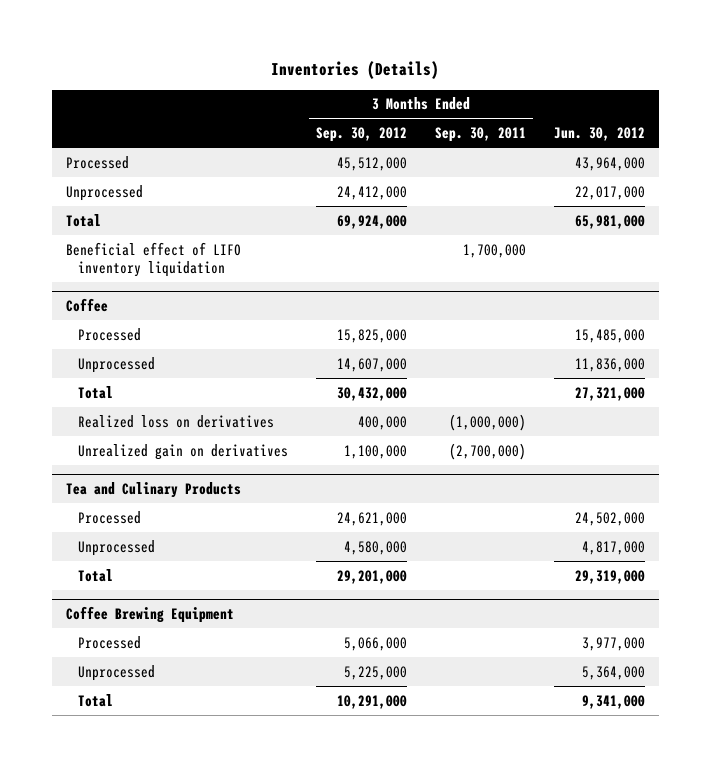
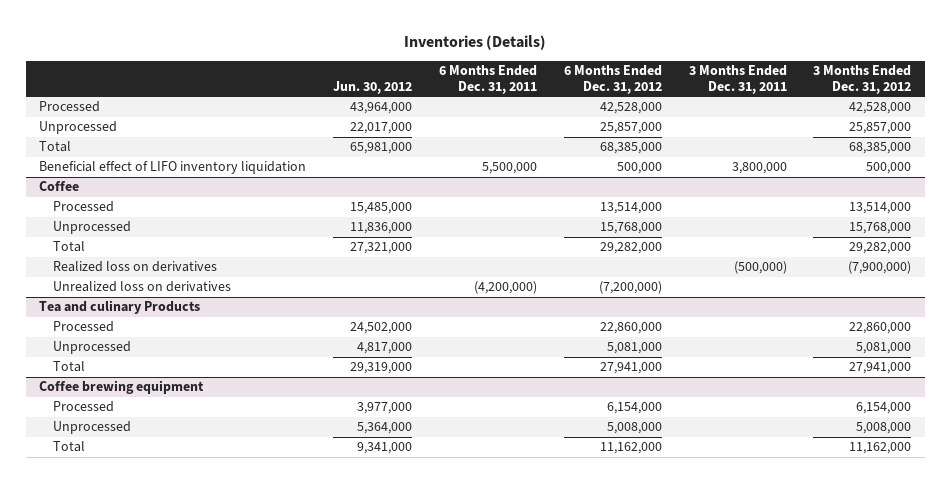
- | 3 Months Ended Sep. 30, 2012 | 3 Months Ended Sep. 30, 2011 | Jun. 30, 2012
+ | Jun. 30, 2012 | 6 Months Ended Dec. 31, 2011 | 6 Months Ended Dec. 31, 2012 | 3 Months Ended Dec. 31, 2011 | 3 Months Ended Dec. 31, 2012
@ Coffee
- Unrealized gain on derivatives | 1,100,000 | (2,700,000) |
- Tea and Culinary Products
@ Coffee
+ Unrealized loss on derivatives | | (4,200,000) | (7,200,000) | |
+ Tea and culinary Products
- Coffee Brewing Equipment
+ Coffee brewing equipment

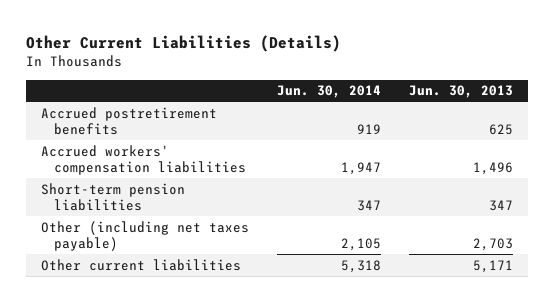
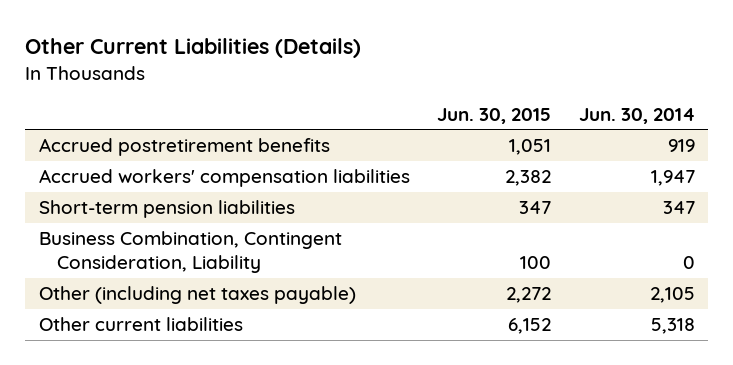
- | Jun. 30, 2014 | Jun. 30, 2013
+ | Jun. 30, 2015 | Jun. 30, 2014
+ Business Combination, Contingent Consideration, Liability | 100 | 0

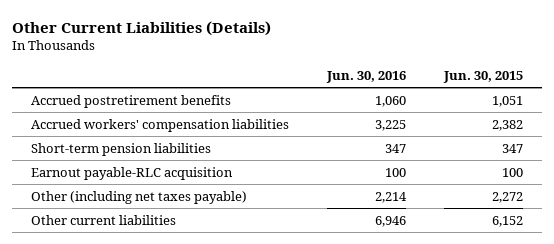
- | Jun. 30, 2015 | Jun. 30, 2014
+ | Jun. 30, 2016 | Jun. 30, 2015
- Business Combination, Contingent Consideration, Liability | 100 | 0
+ Earnout payable-RLC acquisition | 100 | 100

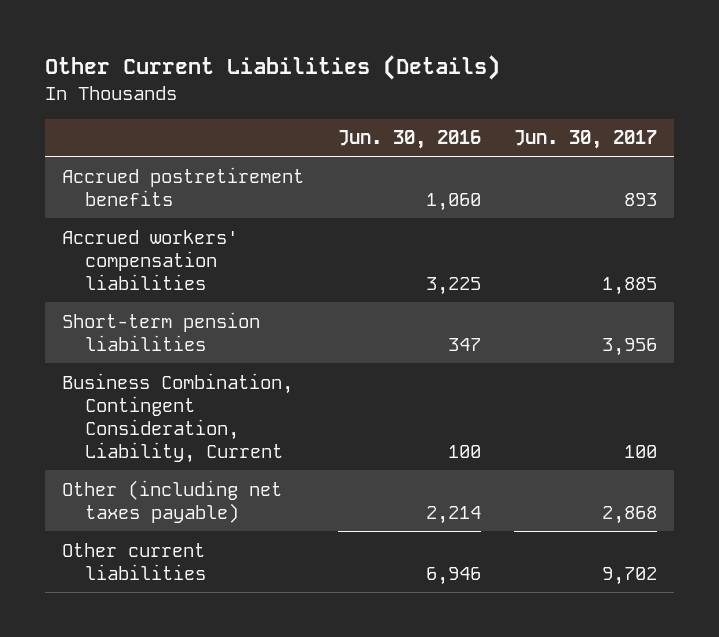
- | Jun. 30, 2016 | Jun. 30, 2015
+ | Jun. 30, 2016 | Jun. 30, 2017
- Earnout payable-RLC acquisition | 100 | 100
+ Business Combination, Contingent Consideration, Liability, Current | 100 | 100

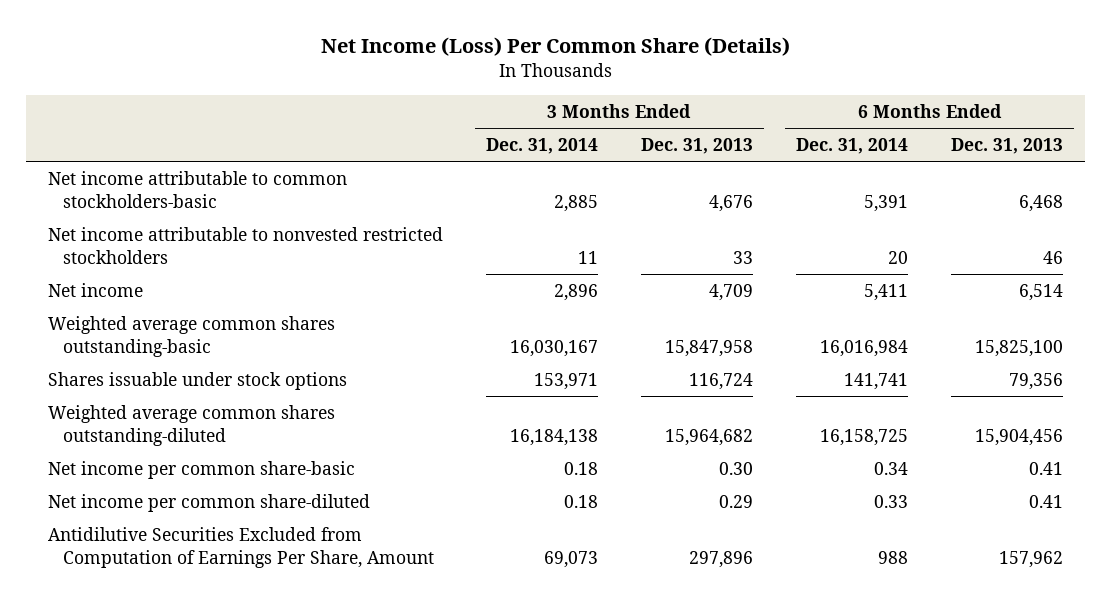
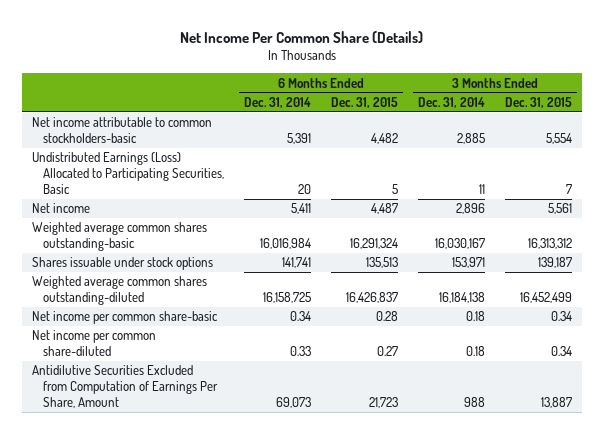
- Net Income (Loss) Per Common Share (Details)
+ Net Income Per Common Share (Details)
- | 3 Months Ended Dec. 31, 2014 | 3 Months Ended Dec. 31, 2013 | 6 Months Ended Dec. 31, 2014 | 6 Months Ended Dec. 31, 2013
+ | 6 Months Ended Dec. 31, 2014 | 6 Months Ended Dec. 31, 2015 | 3 Months Ended Dec. 31, 2014 | 3 Months Ended Dec. 31, 2015
- Net income attributable to nonvested restricted stockholders | 11 | 33 | 20 | 46
+ Undistributed Earnings (Loss) Allocated to Participating Securities, Basic | 20 | 5 | 11 | 7
- Antidilutive Securities Excluded from Computation of Earnings Per Share, Amount | 69,073 | 297,896 | 988 | 157,962
+ Antidilutive Securities Excluded from Computation of Earnings Per Share, Amount | 69,073 | 21,723 | 988 | 13,887

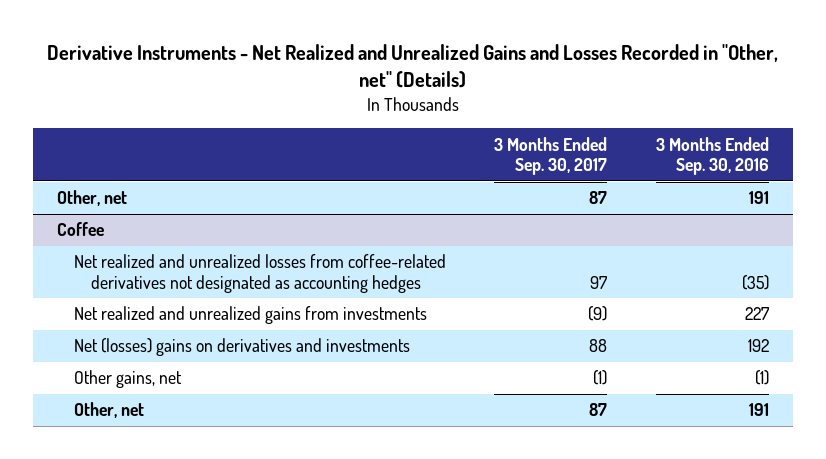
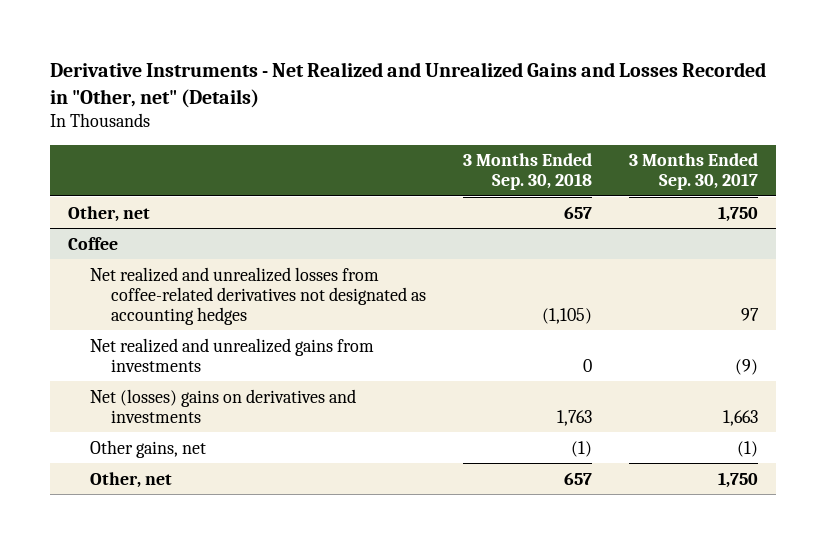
- | 3 Months Ended Sep. 30, 2017 | 3 Months Ended Sep. 30, 2016
+ | 3 Months Ended Sep. 30, 2018 | 3 Months Ended Sep. 30, 2017
- Other, net | 87 | 191
+ Other, net | 657 | 1,750
@ Coffee
- Net (losses) gains on derivatives and investments | 88 | 192
+ Net (losses) gains on derivatives and investments | 1,763 | 1,663
- Other, net | 87 | 191
+ Other, net | 657 | 1,750

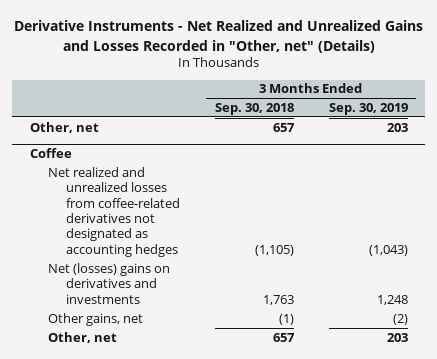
- | 3 Months Ended Sep. 30, 2018 | 3 Months Ended Sep. 30, 2017
+ | 3 Months Ended Sep. 30, 2018 | 3 Months Ended Sep. 30, 2019
@ Coffee
- Net realized and unrealized gains from investments | 0 | (9)

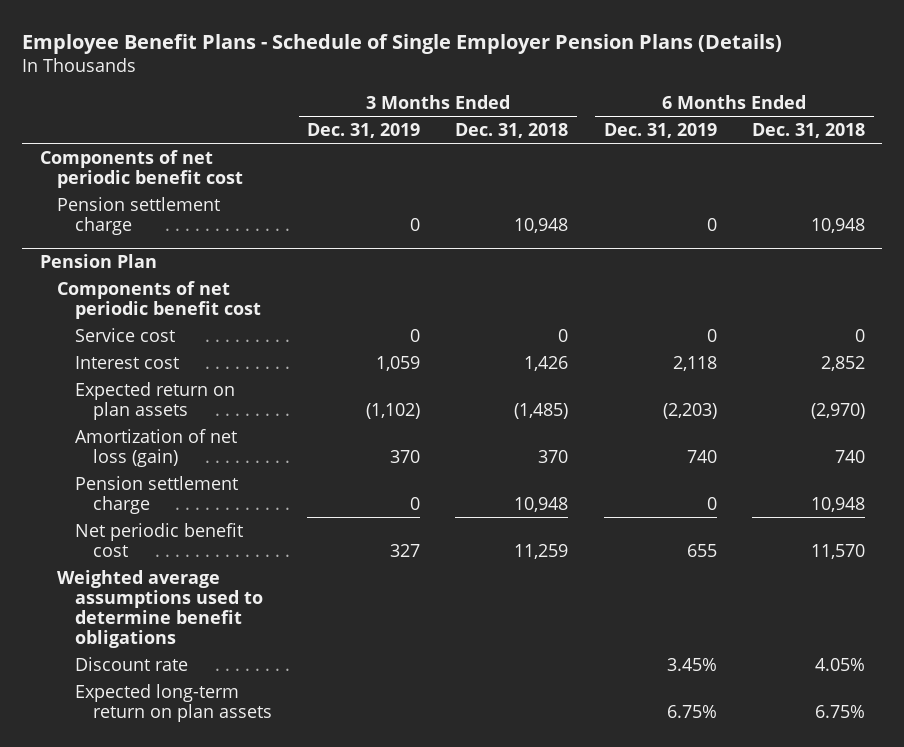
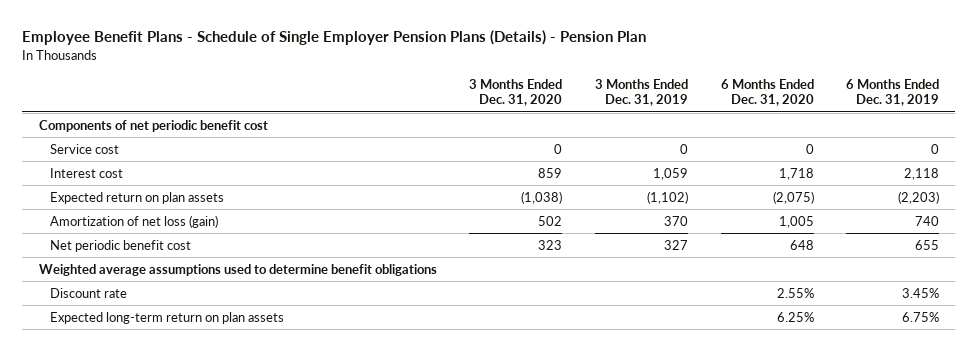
- Employee Benefit Plans - Schedule of Single Employer Pension Plans (Details)
+ Employee Benefit Plans - Schedule of Single Employer Pension Plans (Details) - Pension Plan
- | 3 Months Ended Dec. 31, 2019 | 3 Months Ended Dec. 31, 2018 | 6 Months Ended Dec. 31, 2019 | 6 Months Ended Dec. 31, 2018
+ | 3 Months Ended Dec. 31, 2020 | 3 Months Ended Dec. 31, 2019 | 6 Months Ended Dec. 31, 2020 | 6 Months Ended Dec. 31, 2019
- Pension settlement charge | 0 | 10,948 | 0 | 10,948
- Pension Plan
- Components of net periodic benefit cost
- Pension settlement charge | 0 | 10,948 | 0 | 10,948

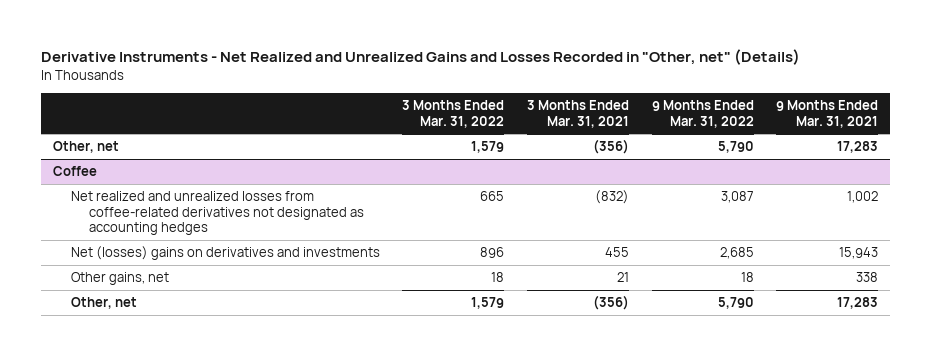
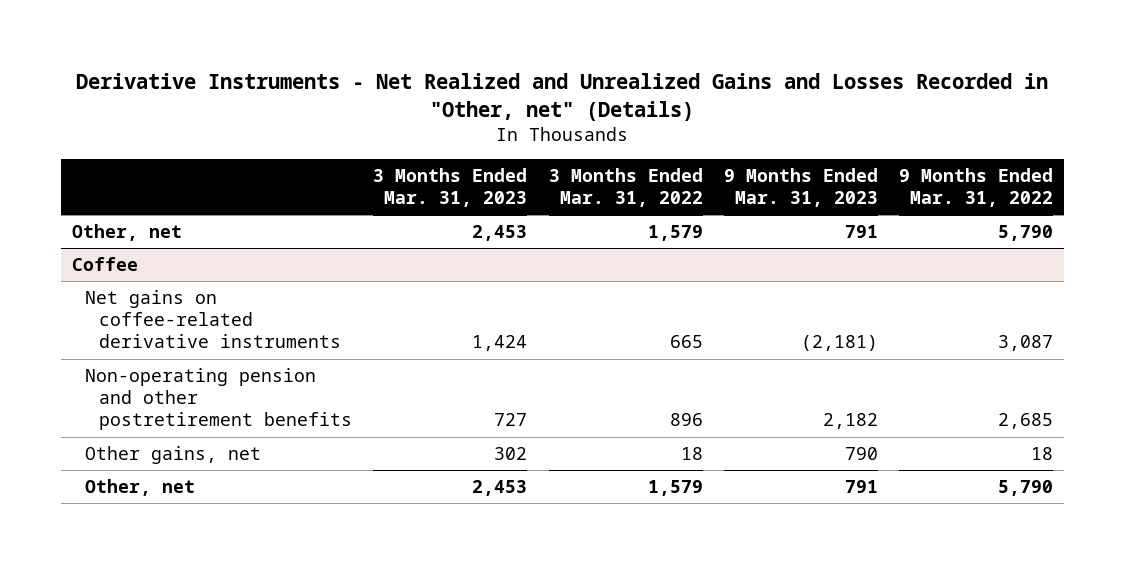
- | 3 Months Ended Mar. 31, 2022 | 3 Months Ended Mar. 31, 2021 | 9 Months Ended Mar. 31, 2022 | 9 Months Ended Mar. 31, 2021
+ | 3 Months Ended Mar. 31, 2023 | 3 Months Ended Mar. 31, 2022 | 9 Months Ended Mar. 31, 2023 | 9 Months Ended Mar. 31, 2022
@ Coffee
- Net realized and unrealized losses from coffee-related derivatives not designated as accounting hedges | 665 | (832) | 3,087 | 1,002
- Net (losses) gains on derivatives and investments | 896 | 455 | 2,685 | 15,943
+ Net gains on coffee-related derivative instruments | 1,424 | 665 | (2,181) | 3,087
+ Non-operating pension and other postretirement benefits | 727 | 896 | 2,182 | 2,685

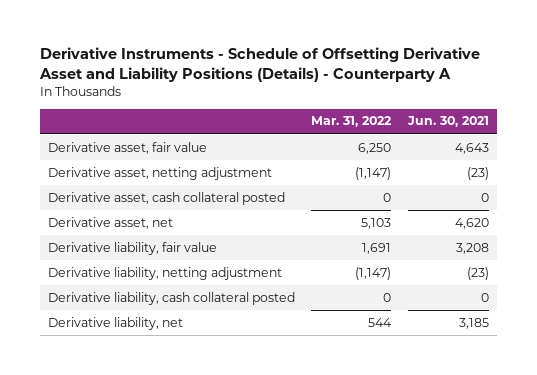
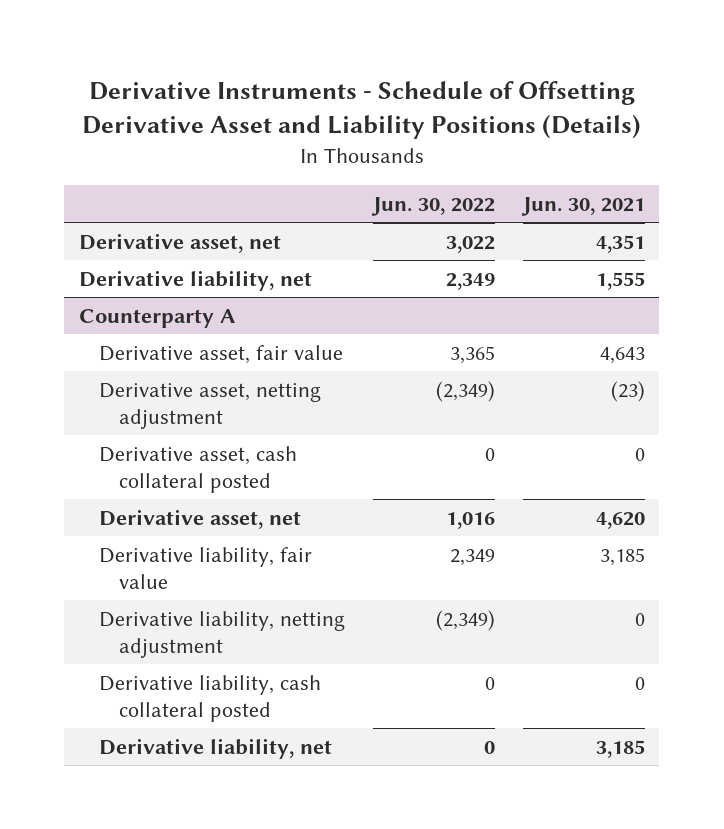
- Derivative Instruments - Schedule of Offsetting Derivative Asset and Liability Positions (Details) - Counterparty A
+ Derivative Instruments - Schedule of Offsetting Derivative Asset and Liability Positions (Details)
- | Mar. 31, 2022 | Jun. 30, 2021
+ | Jun. 30, 2022 | Jun. 30, 2021
+ Derivative asset, net | 3,022 | 4,351
+ Derivative liability, net | 2,349 | 1,555
+ Counterparty A
- Derivative liability, fair value | 1,691 | 3,208
- Derivative liability, netting adjustment | (1,147) | (23)
+ Derivative liability, fair value | 2,349 | 3,185
+ Derivative liability, netting adjustment | (2,349) | 0

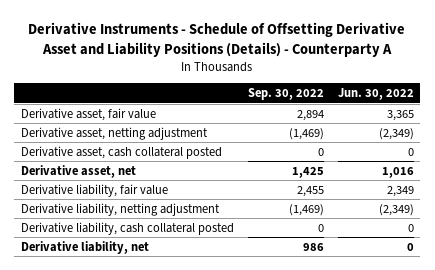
- Derivative Instruments - Schedule of Offsetting Derivative Asset and Liability Positions (Details)
+ Derivative Instruments - Schedule of Offsetting Derivative Asset and Liability Positions (Details) - Counterparty A
- | Jun. 30, 2022 | Jun. 30, 2021
+ | Sep. 30, 2022 | Jun. 30, 2022
- Derivative asset, net | 3,022 | 4,351
- Derivative liability, net | 2,349 | 1,555
- Counterparty A

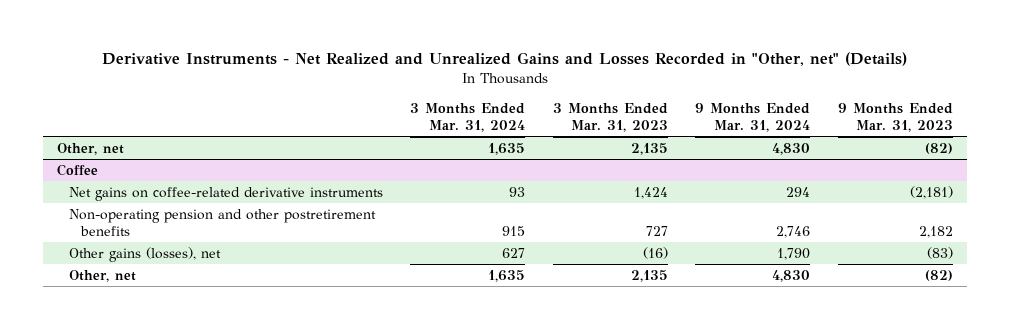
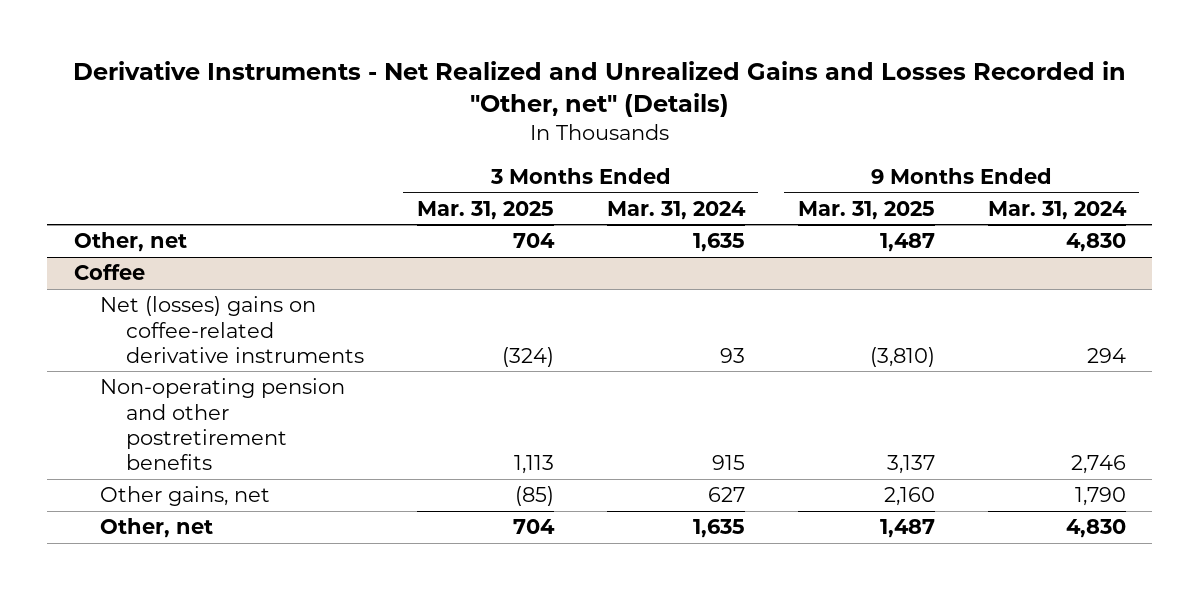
- | 3 Months Ended Mar. 31, 2024 | 3 Months Ended Mar. 31, 2023 | 9 Months Ended Mar. 31, 2024 | 9 Months Ended Mar. 31, 2023
+ | 3 Months Ended Mar. 31, 2025 | 3 Months Ended Mar. 31, 2024 | 9 Months Ended Mar. 31, 2025 | 9 Months Ended Mar. 31, 2024
@ Coffee
- Net gains on coffee-related derivative instruments | 93 | 1,424 | 294 | (2,181)
+ Net (losses) gains on coffee-related derivative instruments | (324) | 93 | (3,810) | 294
- Other gains (losses), net | 627 | (16) | 1,790 | (83)
+ Other gains, net | (85) | 627 | 2,160 | 1,790

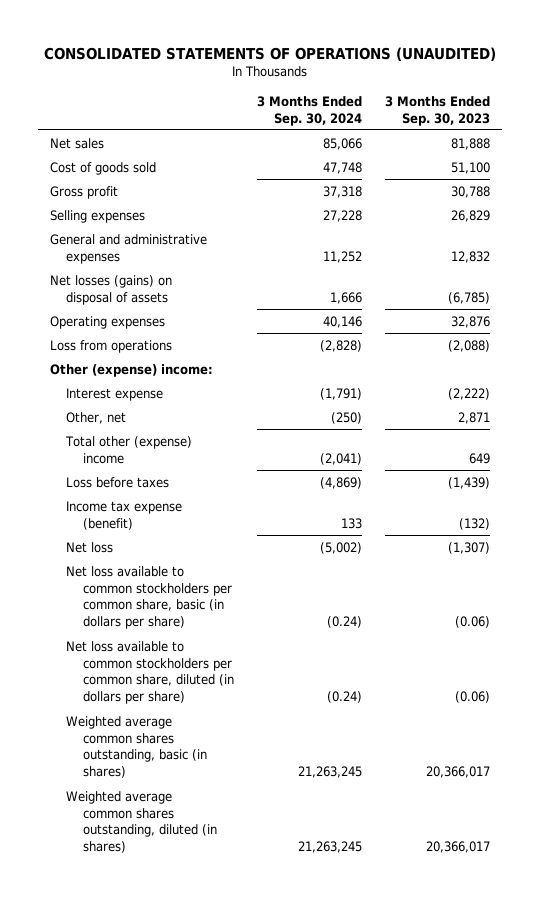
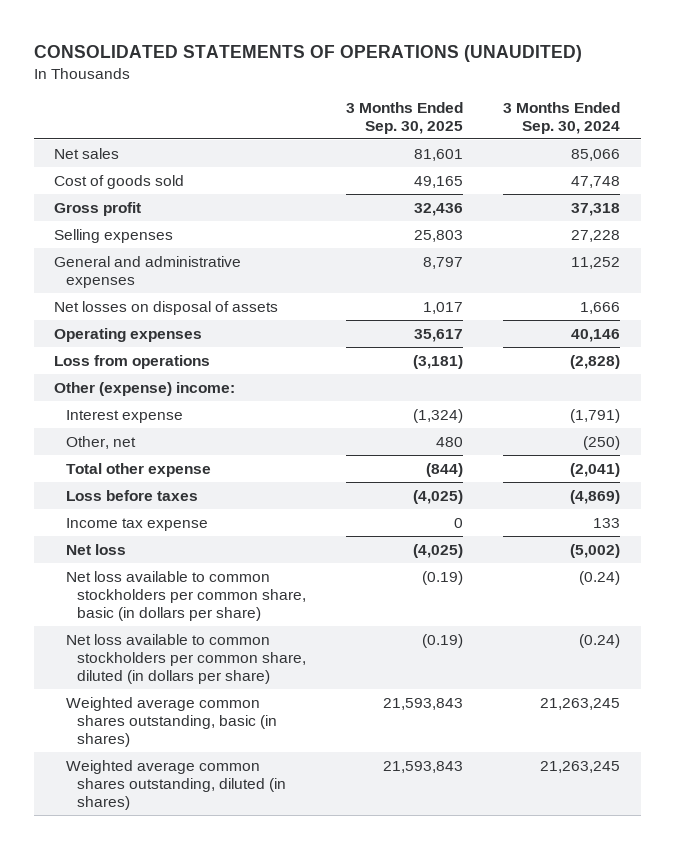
- | 3 Months Ended Sep. 30, 2024 | 3 Months Ended Sep. 30, 2023
+ | 3 Months Ended Sep. 30, 2025 | 3 Months Ended Sep. 30, 2024
- Net losses (gains) on disposal of assets | 1,666 | (6,785)
+ Net losses on disposal of assets | 1,017 | 1,666
- Total other (expense) income | (2,041) | 649
+ Total other expense | (844) | (2,041)
- Income tax expense (benefit) | 133 | (132)
+ Income tax expense | 0 | 133

